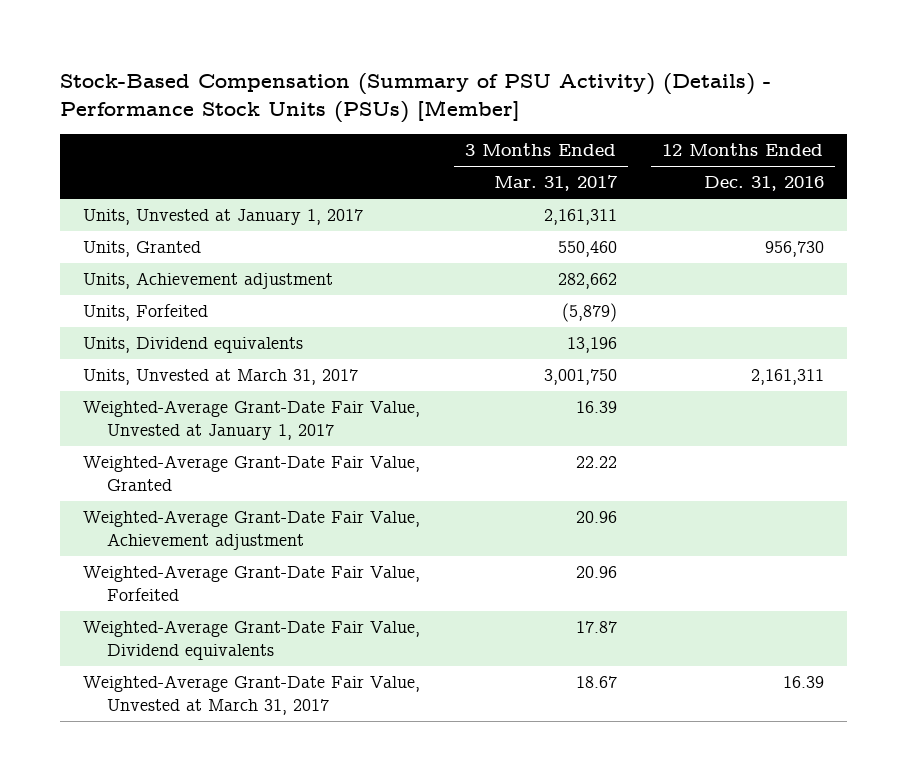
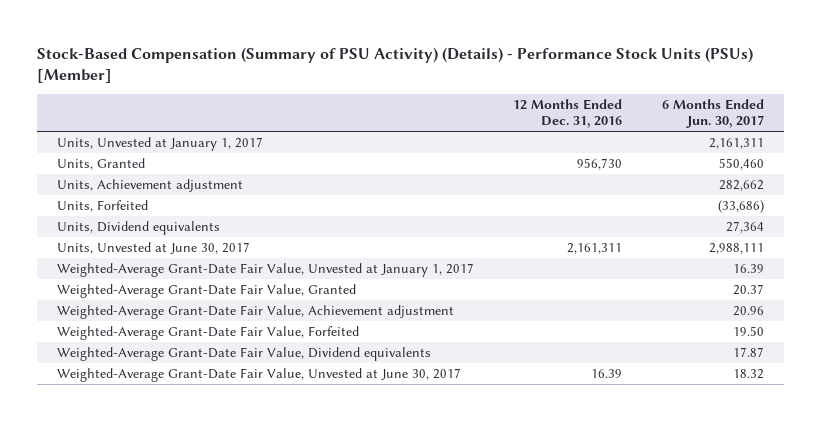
- | 3 Months Ended Mar. 31, 2017 | 12 Months Ended Dec. 31, 2016
+ | 12 Months Ended Dec. 31, 2016 | 6 Months Ended Jun. 30, 2017
- Units, Unvested at March 31, 2017 | 3,001,750 | 2,161,311
+ Units, Unvested at June 30, 2017 | 2,161,311 | 2,988,111
- Weighted-Average Grant-Date Fair Value, Unvested at March 31, 2017 | 18.67 | 16.39
+ Weighted-Average Grant-Date Fair Value, Unvested at June 30, 2017 | 16.39 | 18.32

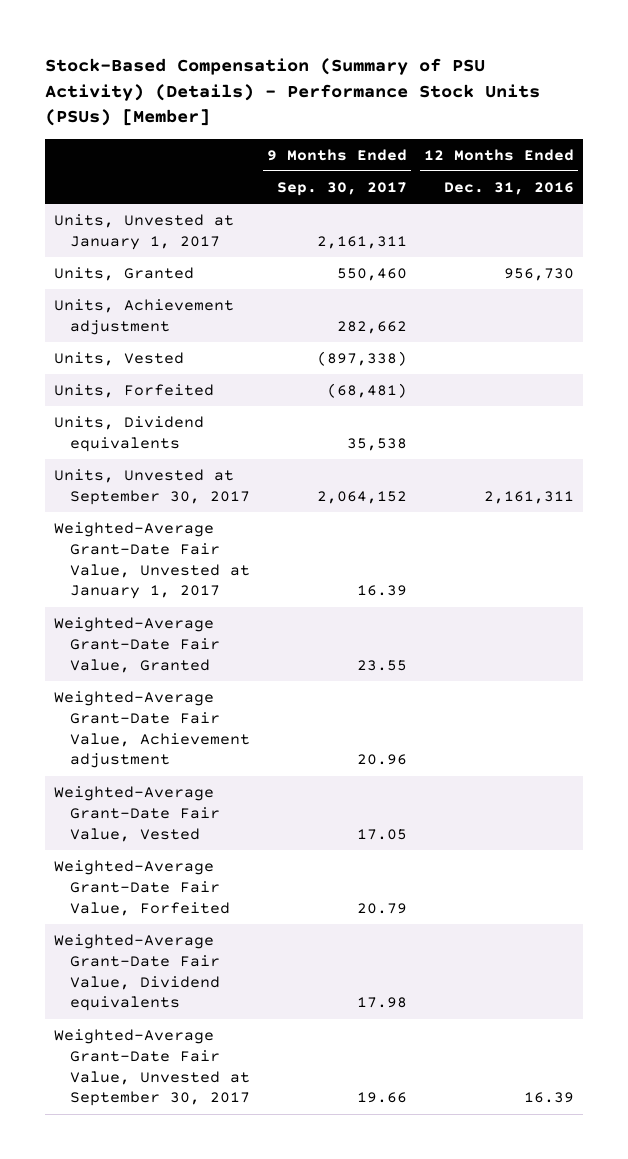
- | 12 Months Ended Dec. 31, 2016 | 6 Months Ended Jun. 30, 2017
+ | 9 Months Ended Sep. 30, 2017 | 12 Months Ended Dec. 31, 2016
+ Units, Vested | (897,338) |
- Units, Unvested at June 30, 2017 | 2,161,311 | 2,988,111
+ Units, Unvested at September 30, 2017 | 2,064,152 | 2,161,311
+ Weighted-Average Grant-Date Fair Value, Vested | 17.05 |
- Weighted-Average Grant-Date Fair Value, Unvested at June 30, 2017 | 16.39 | 18.32
+ Weighted-Average Grant-Date Fair Value, Unvested at September 30, 2017 | 19.66 | 16.39

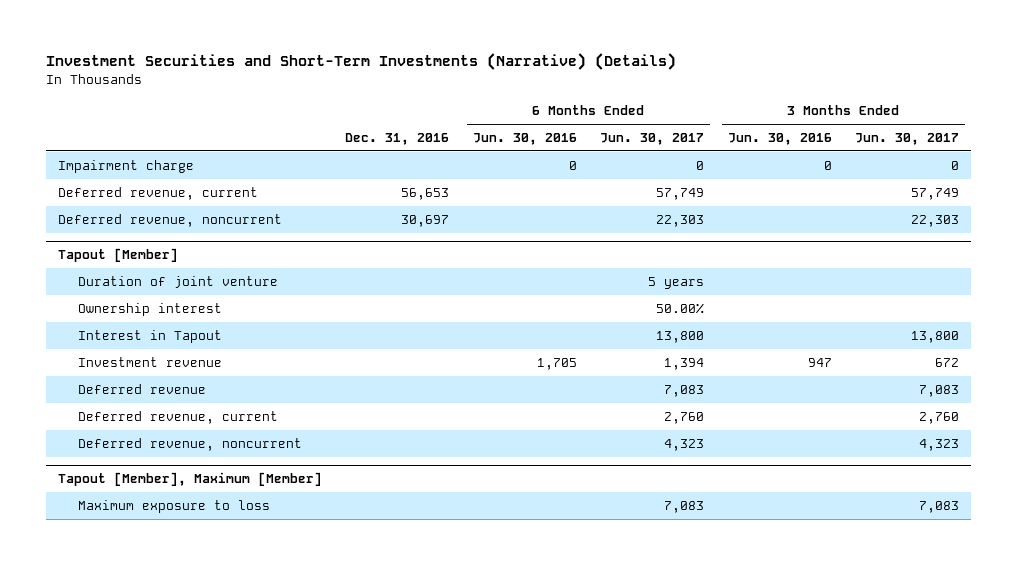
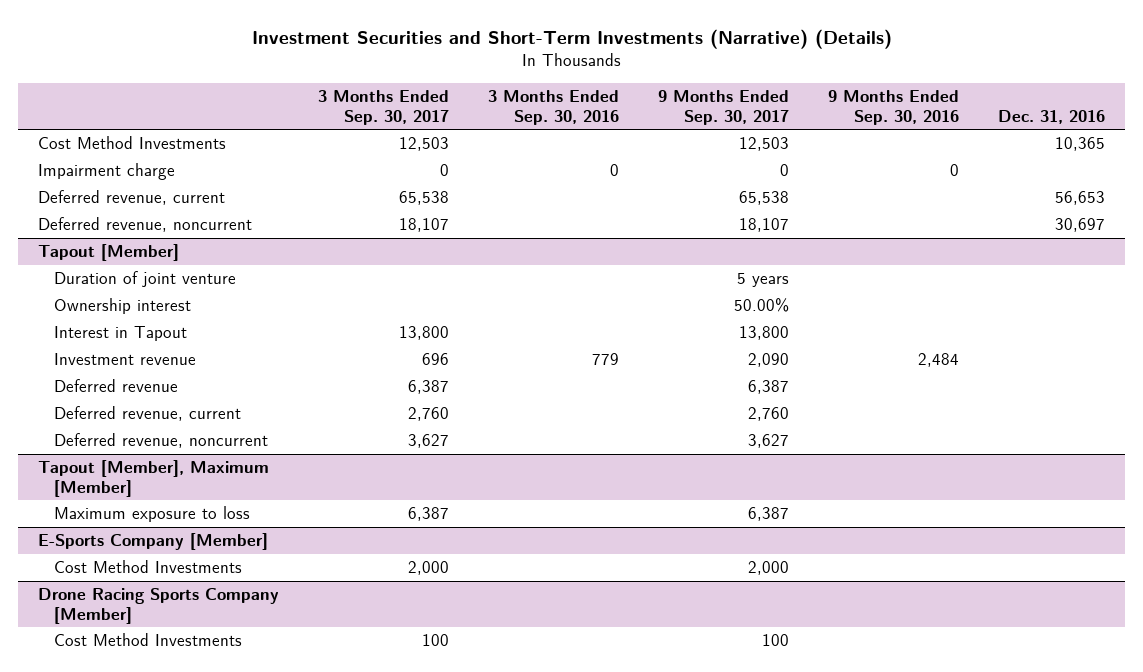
- | Dec. 31, 2016 | 6 Months Ended Jun. 30, 2016 | 6 Months Ended Jun. 30, 2017 | 3 Months Ended Jun. 30, 2016 | 3 Months Ended Jun. 30, 2017
+ | 3 Months Ended Sep. 30, 2017 | 3 Months Ended Sep. 30, 2016 | 9 Months Ended Sep. 30, 2017 | 9 Months Ended Sep. 30, 2016 | Dec. 31, 2016
+ Cost Method Investments | 12,503 | | 12,503 | | 10,365
+ E-Sports Company [Member]
+ Cost Method Investments | 2,000 | | 2,000 | |
+ Drone Racing Sports Company [Member]
+ Cost Method Investments | 100 | | 100 | |

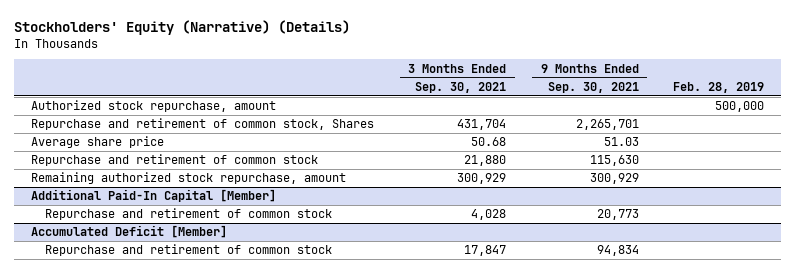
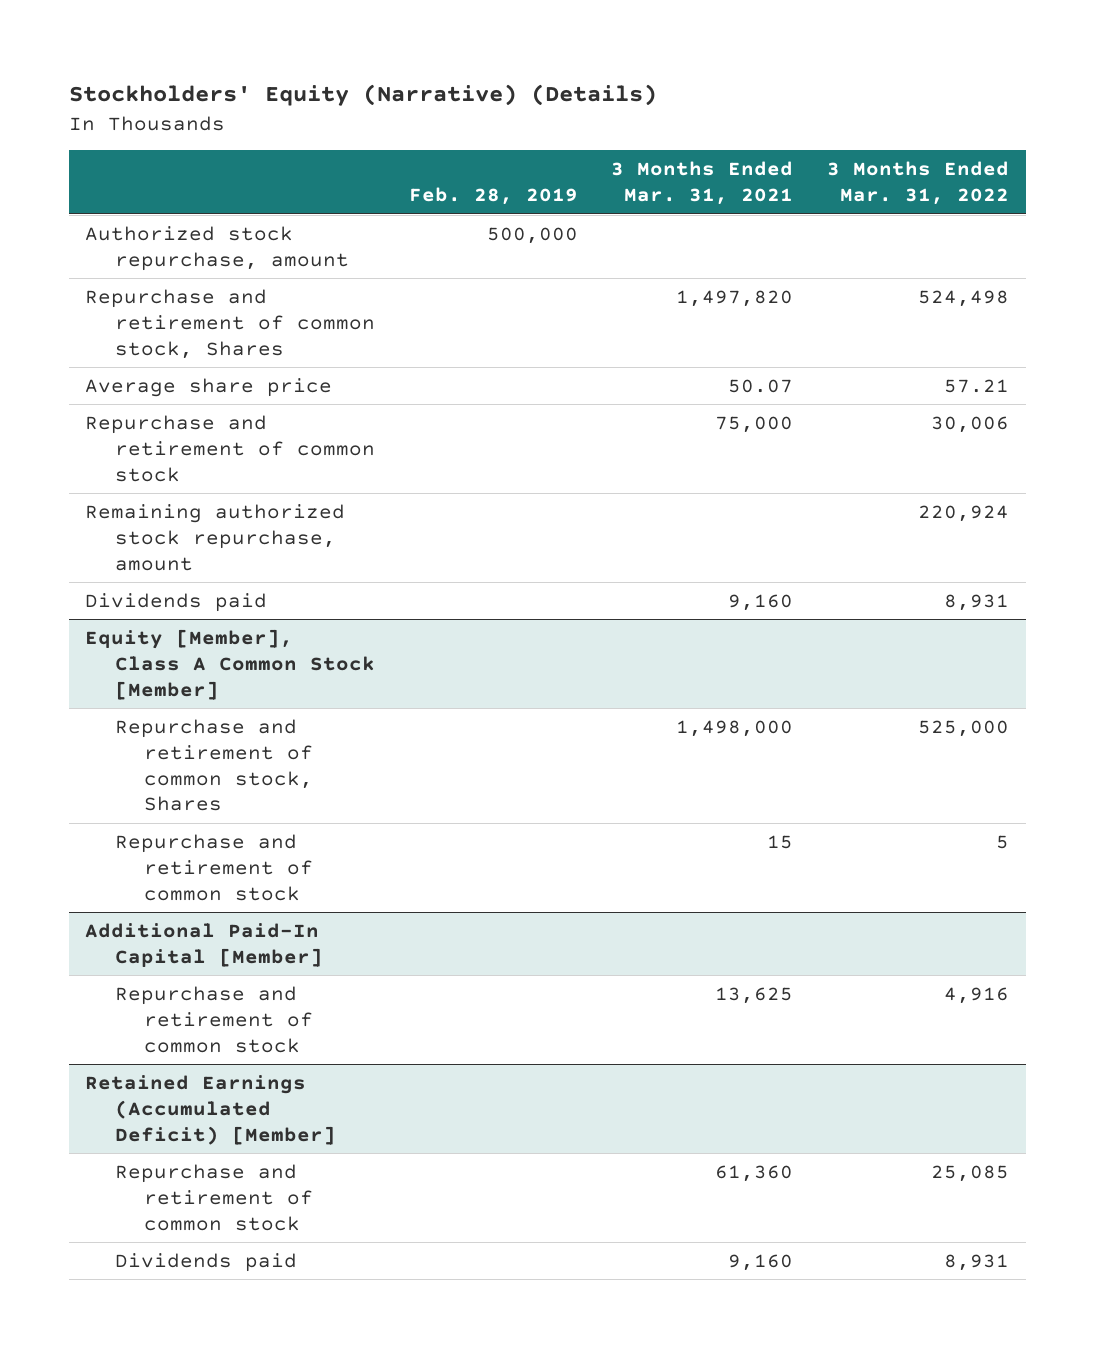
- | 3 Months Ended Sep. 30, 2021 | 9 Months Ended Sep. 30, 2021 | Feb. 28, 2019
+ | Feb. 28, 2019 | 3 Months Ended Mar. 31, 2021 | 3 Months Ended Mar. 31, 2022
+ Dividends paid | | 9,160 | 8,931
+ Equity [Member], Class A Common Stock [Member]
+ Repurchase and retirement of common stock, Shares | | 1,498,000 | 525,000
+ Repurchase and retirement of common stock | | 15 | 5
- Accumulated Deficit [Member]
+ Retained Earnings (Accumulated Deficit) [Member]
+ Dividends paid | | 9,160 | 8,931

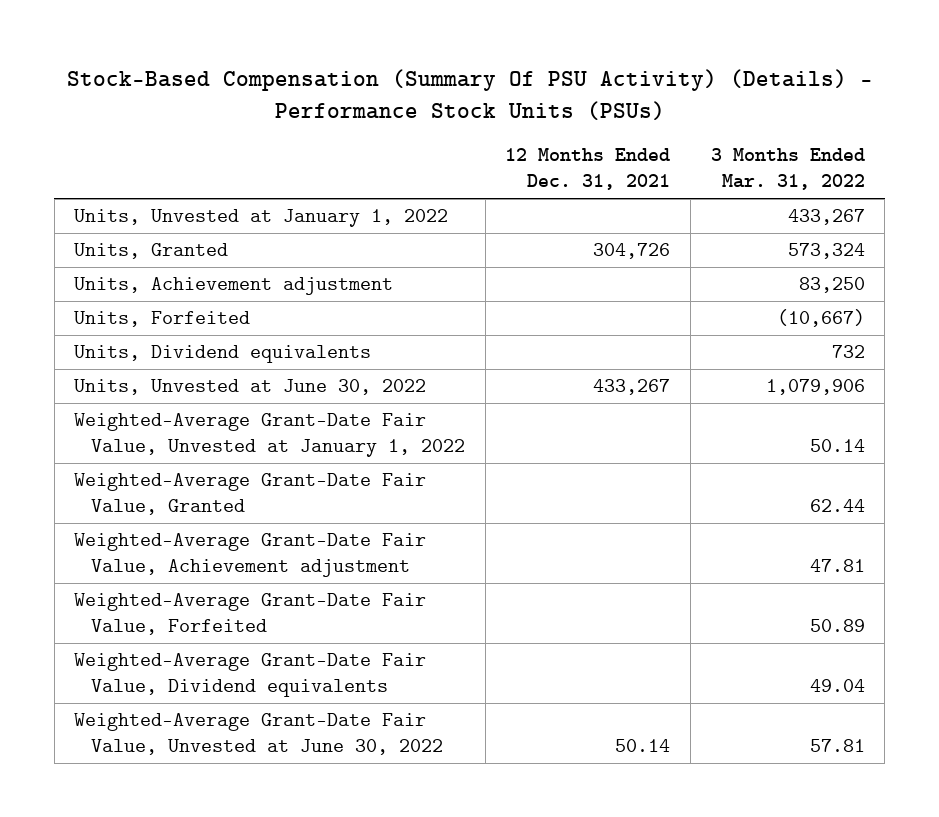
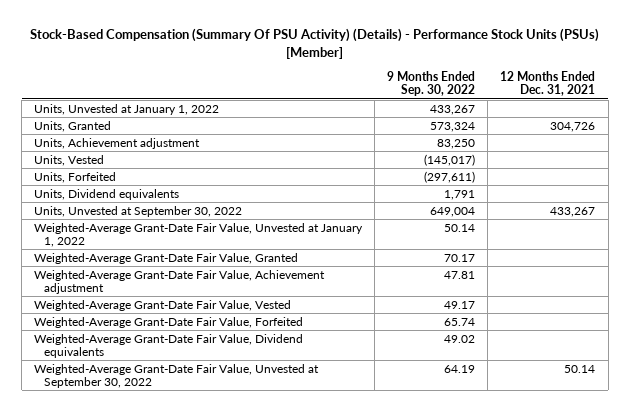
- Stock-Based Compensation (Summary Of PSU Activity) (Details) - Performance Stock Units (PSUs)
+ Stock-Based Compensation (Summary Of PSU Activity) (Details) - Performance Stock Units (PSUs) [Member]
- | 12 Months Ended Dec. 31, 2021 | 3 Months Ended Mar. 31, 2022
+ | 9 Months Ended Sep. 30, 2022 | 12 Months Ended Dec. 31, 2021
+ Units, Vested | (145,017) |
- Units, Unvested at June 30, 2022 | 433,267 | 1,079,906
+ Units, Unvested at September 30, 2022 | 649,004 | 433,267
+ Weighted-Average Grant-Date Fair Value, Vested | 49.17 |
- Weighted-Average Grant-Date Fair Value, Unvested at June 30, 2022 | 50.14 | 57.81
+ Weighted-Average Grant-Date Fair Value, Unvested at September 30, 2022 | 64.19 | 50.14

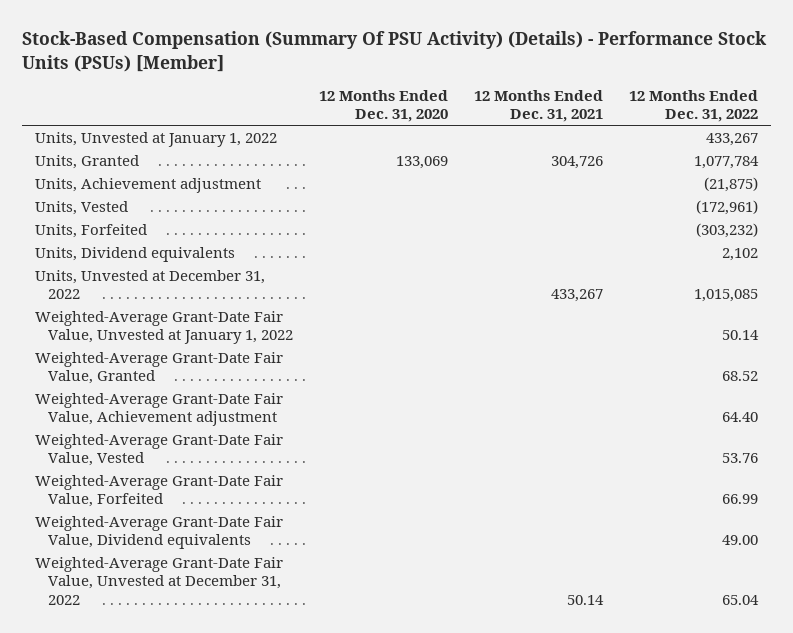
- | 9 Months Ended Sep. 30, 2022 | 12 Months Ended Dec. 31, 2021
+ | 12 Months Ended Dec. 31, 2020 | 12 Months Ended Dec. 31, 2021 | 12 Months Ended Dec. 31, 2022
- Units, Unvested at September 30, 2022 | 649,004 | 433,267
+ Units, Unvested at December 31, 2022 | | 433,267 | 1,015,085
- Weighted-Average Grant-Date Fair Value, Unvested at September 30, 2022 | 64.19 | 50.14
+ Weighted-Average Grant-Date Fair Value, Unvested at December 31, 2022 | | 50.14 | 65.04

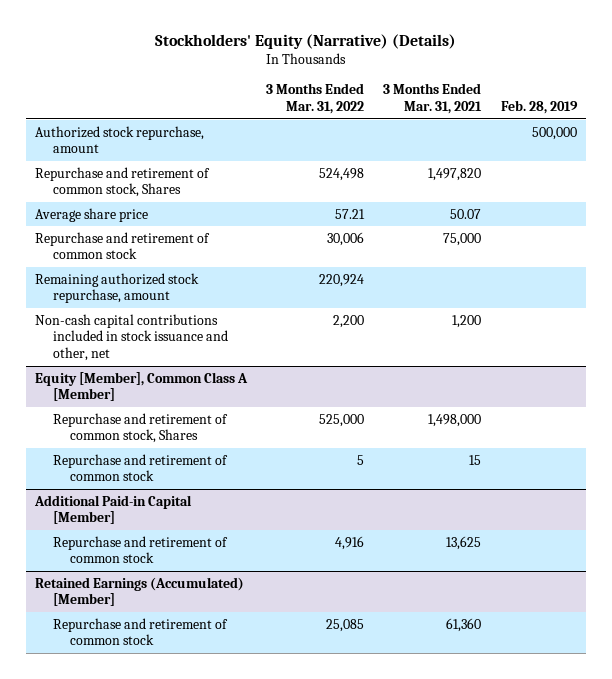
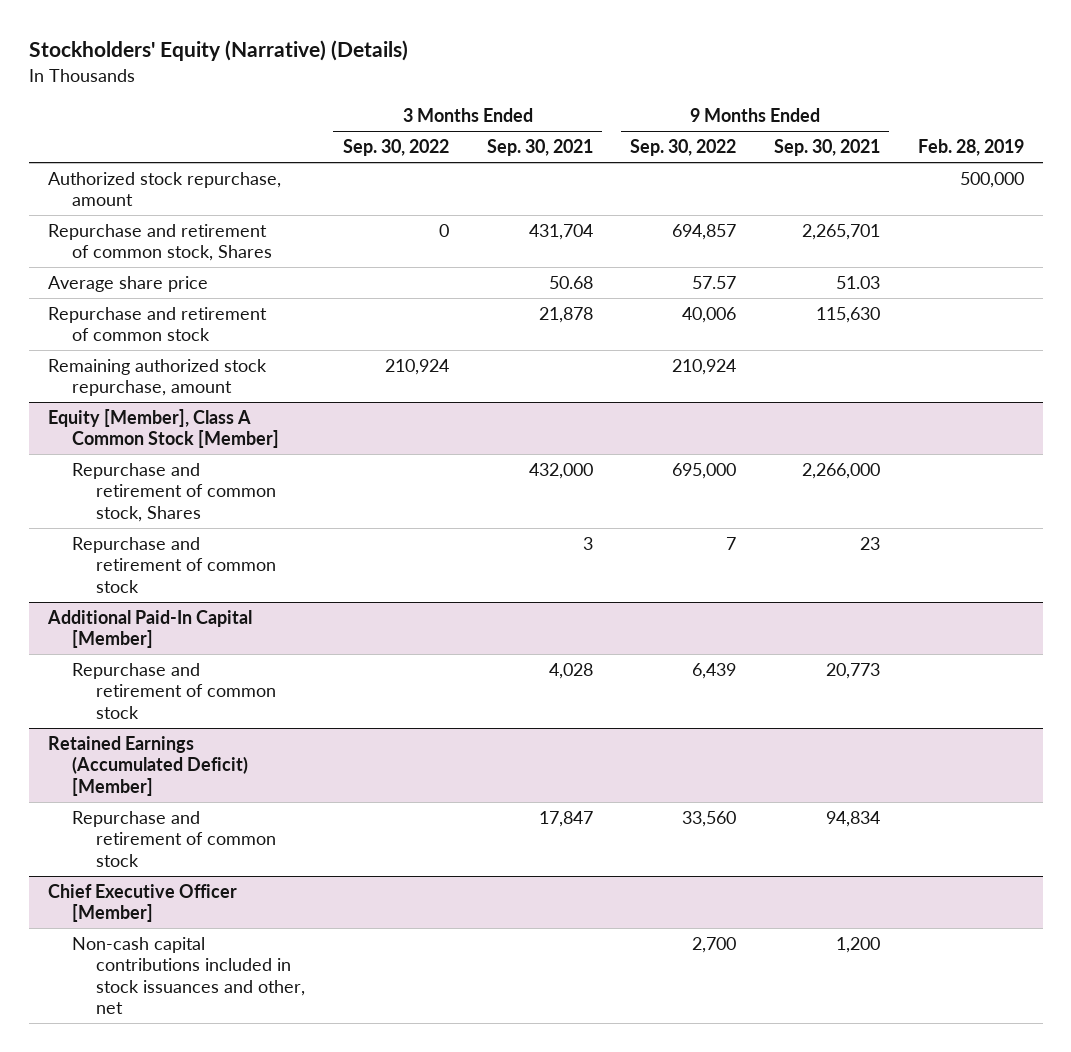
- | 3 Months Ended Mar. 31, 2022 | 3 Months Ended Mar. 31, 2021 | Feb. 28, 2019
+ | 3 Months Ended Sep. 30, 2022 | 3 Months Ended Sep. 30, 2021 | 9 Months Ended Sep. 30, 2022 | 9 Months Ended Sep. 30, 2021 | Feb. 28, 2019
- Non-cash capital contributions included in stock issuance and other, net | 2,200 | 1,200 |
- Equity [Member], Common Class A [Member]
+ Equity [Member], Class A Common Stock [Member]
- Additional Paid-in Capital [Member]
+ Additional Paid-In Capital [Member]
- Retained Earnings (Accumulated) [Member]
+ Retained Earnings (Accumulated Deficit) [Member]
+ Chief Executive Officer [Member]
+ Non-cash capital contributions included in stock issuances and other, net | | | 2,700 | 1,200 |

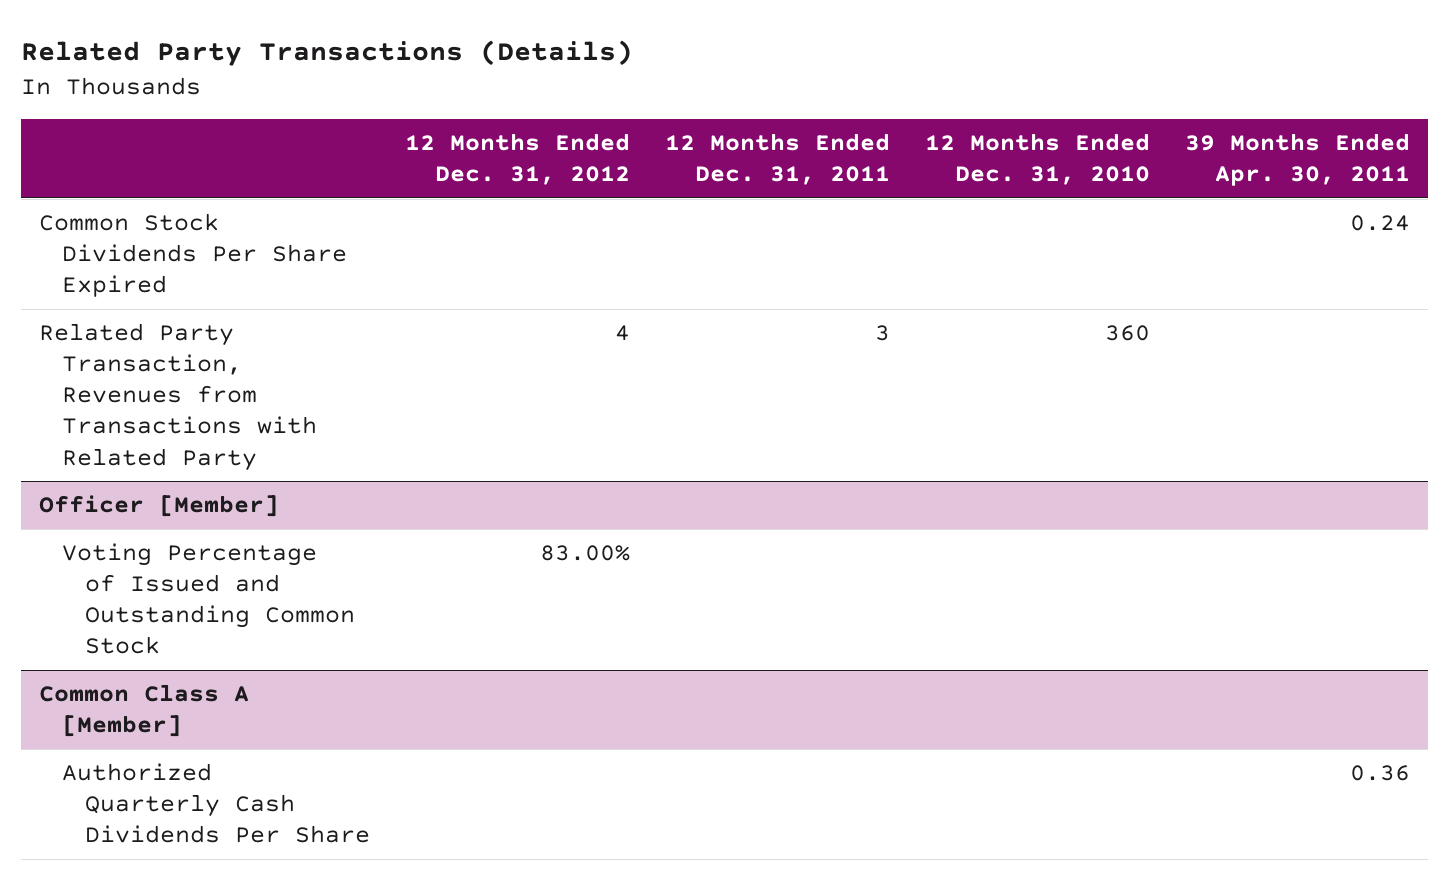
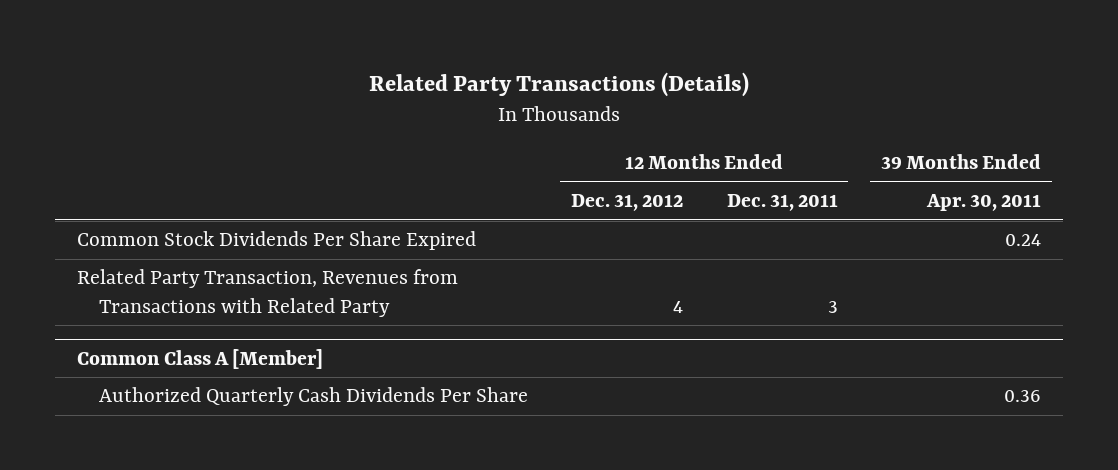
- | 12 Months Ended Dec. 31, 2012 | 12 Months Ended Dec. 31, 2011 | 12 Months Ended Dec. 31, 2010 | 39 Months Ended Apr. 30, 2011
+ | 12 Months Ended Dec. 31, 2012 | 12 Months Ended Dec. 31, 2011 | 39 Months Ended Apr. 30, 2011
- Officer [Member]
- Voting Percentage of Issued and Outstanding Common Stock | 83.00% | | |

